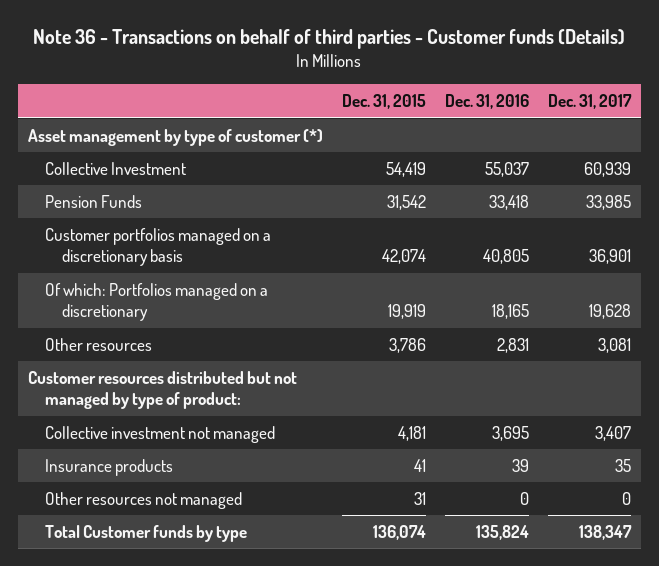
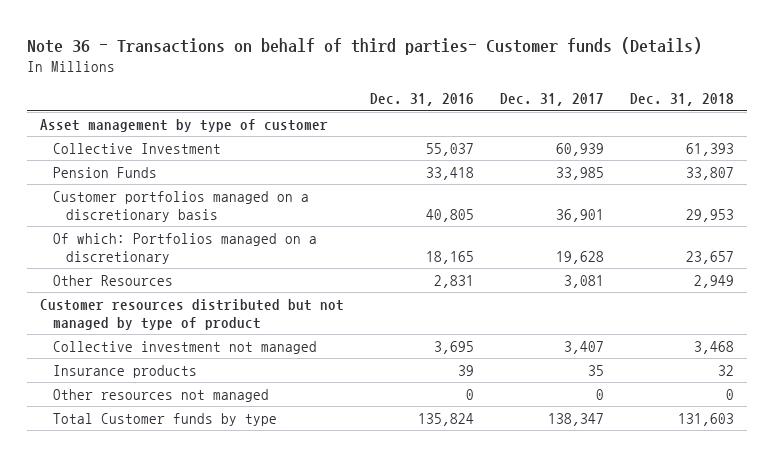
- Note 36 - Transactions on behalf of third parties - Customer funds (Details)
+ Note 36 - Transactions on behalf of third parties- Customer funds (Details)
- | Dec. 31, 2015 | Dec. 31, 2016 | Dec. 31, 2017
+ | Dec. 31, 2016 | Dec. 31, 2017 | Dec. 31, 2018
- Asset management by type of customer (*)
+ Asset management by type of customer
- Other resources | 3,786 | 2,831 | 3,081
- Customer resources distributed but not managed by type of product:
+ Other Resources | 2,831 | 3,081 | 2,949
+ Customer resources distributed but not managed by type of product

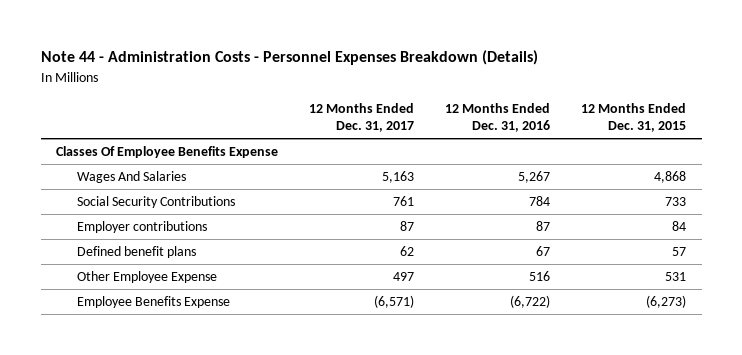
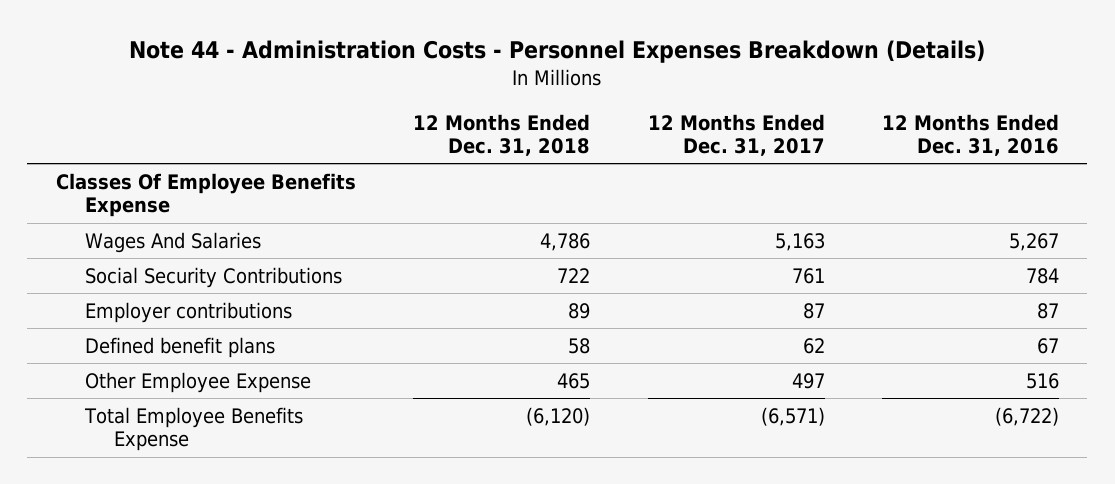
- | 12 Months Ended Dec. 31, 2017 | 12 Months Ended Dec. 31, 2016 | 12 Months Ended Dec. 31, 2015
+ | 12 Months Ended Dec. 31, 2018 | 12 Months Ended Dec. 31, 2017 | 12 Months Ended Dec. 31, 2016
- Employee Benefits Expense | (6,571) | (6,722) | (6,273)
+ Total Employee Benefits Expense | (6,120) | (6,571) | (6,722)

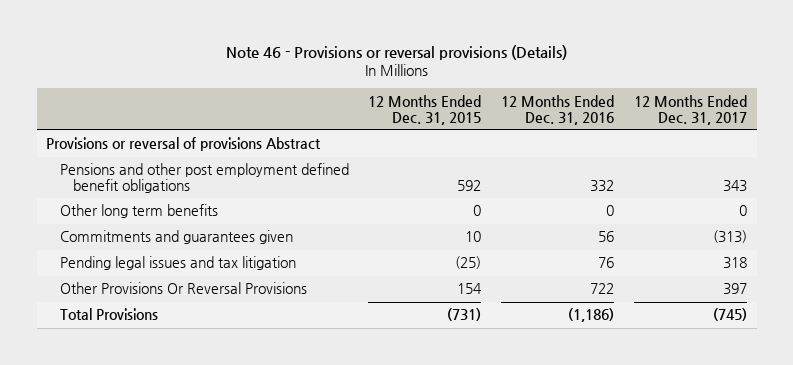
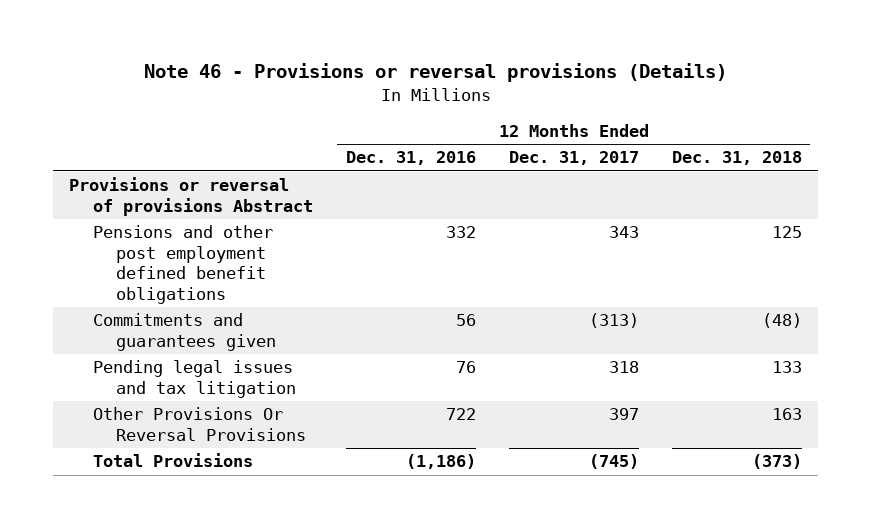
- | 12 Months Ended Dec. 31, 2015 | 12 Months Ended Dec. 31, 2016 | 12 Months Ended Dec. 31, 2017
+ | 12 Months Ended Dec. 31, 2016 | 12 Months Ended Dec. 31, 2017 | 12 Months Ended Dec. 31, 2018
- Other long term benefits | 0 | 0 | 0

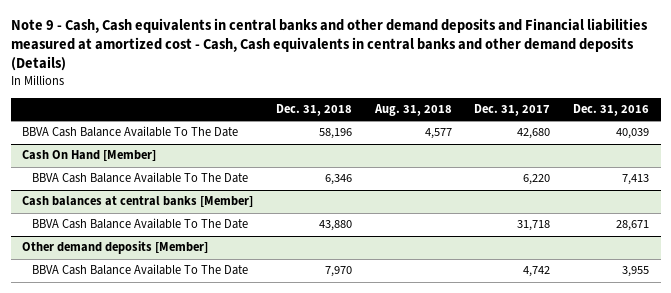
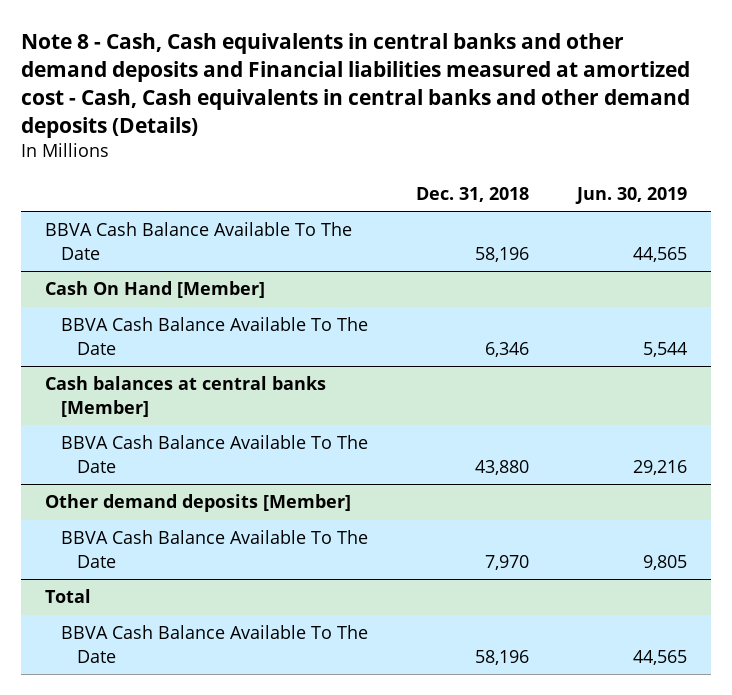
- Note 9 - Cash, Cash equivalents in central banks and other demand deposits and Financial liabilities measured at amortized cost - Cash, Cash equivalents in central banks and other demand deposits (Details)
+ Note 8 - Cash, Cash equivalents in central banks and other demand deposits and Financial liabilities measured at amortized cost - Cash, Cash equivalents in central banks and other demand deposits (Details)
- | Dec. 31, 2018 | Aug. 31, 2018 | Dec. 31, 2017 | Dec. 31, 2016
+ | Dec. 31, 2018 | Jun. 30, 2019
+ Total
+ BBVA Cash Balance Available To The Date | 58,196 | 44,565

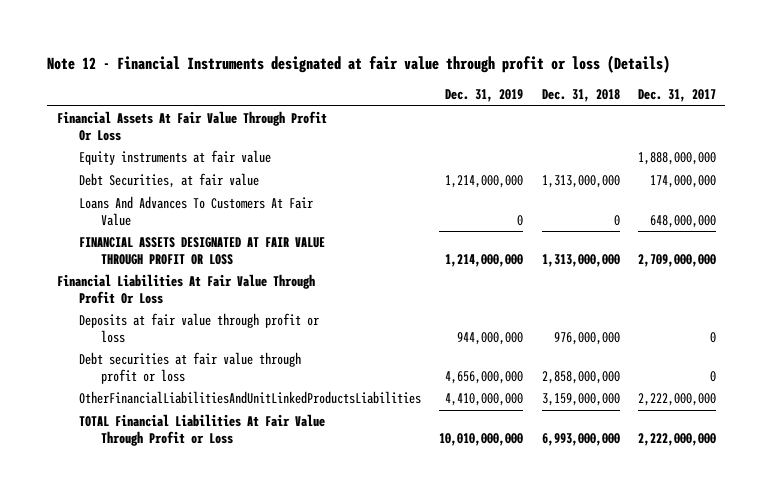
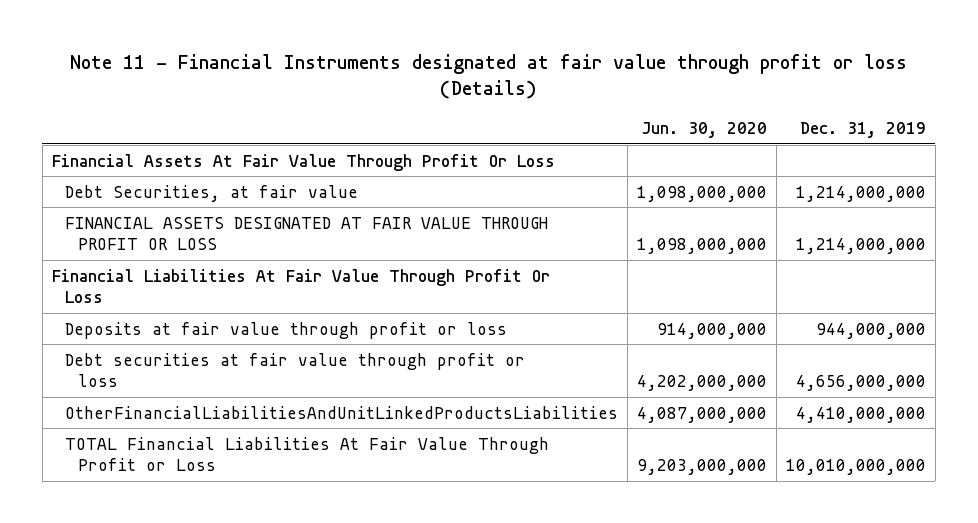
- Note 12 - Financial Instruments designated at fair value through profit or loss (Details)
+ Note 11 - Financial Instruments designated at fair value through profit or loss (Details)
- | Dec. 31, 2019 | Dec. 31, 2018 | Dec. 31, 2017
+ | Jun. 30, 2020 | Dec. 31, 2019
- Equity instruments at fair value | | | 1,888,000,000
- Loans And Advances To Customers At Fair Value | 0 | 0 | 648,000,000

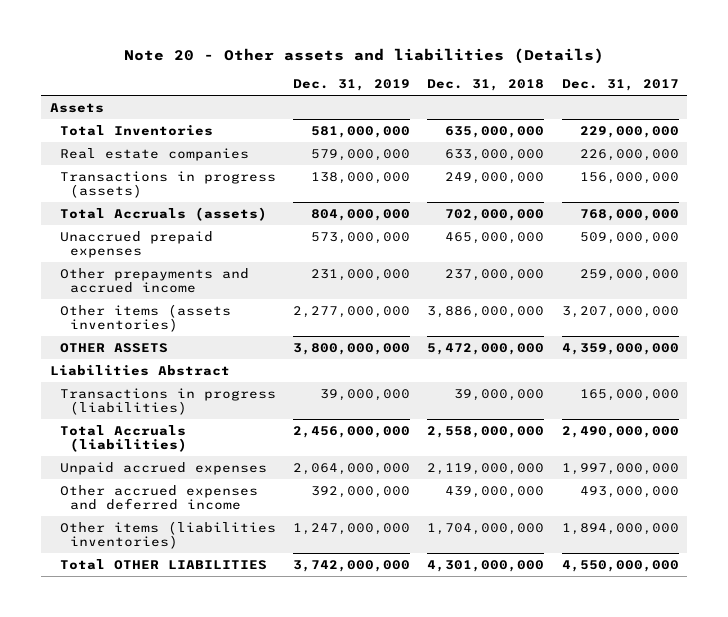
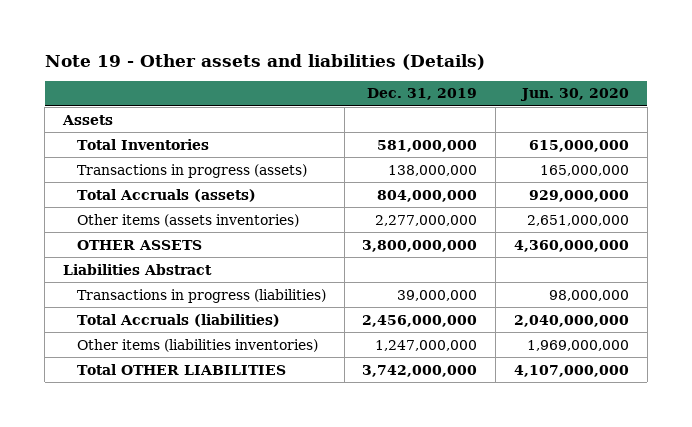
- Note 20 - Other assets and liabilities (Details)
+ Note 19 - Other assets and liabilities (Details)
- | Dec. 31, 2019 | Dec. 31, 2018 | Dec. 31, 2017
+ | Dec. 31, 2019 | Jun. 30, 2020
- Real estate companies | 579,000,000 | 633,000,000 | 226,000,000
- Unaccrued prepaid expenses | 573,000,000 | 465,000,000 | 509,000,000
- Other prepayments and accrued income | 231,000,000 | 237,000,000 | 259,000,000
- Unpaid accrued expenses | 2,064,000,000 | 2,119,000,000 | 1,997,000,000
- Other accrued expenses and deferred income | 392,000,000 | 439,000,000 | 493,000,000

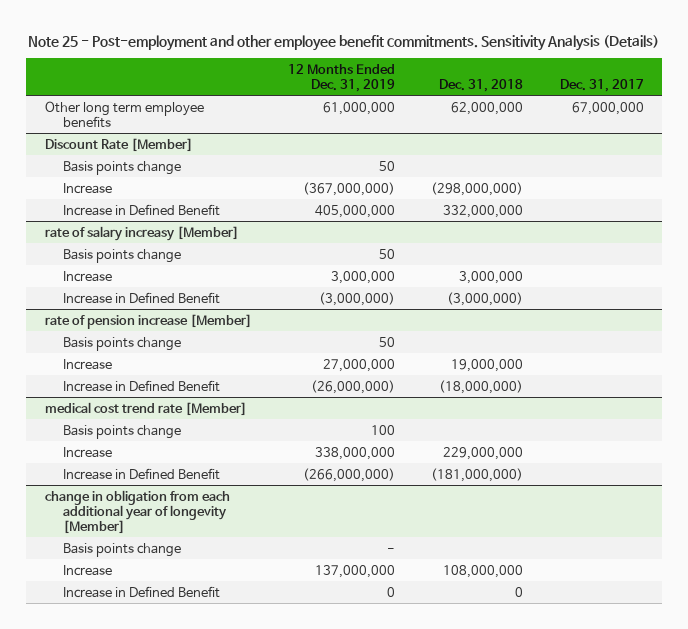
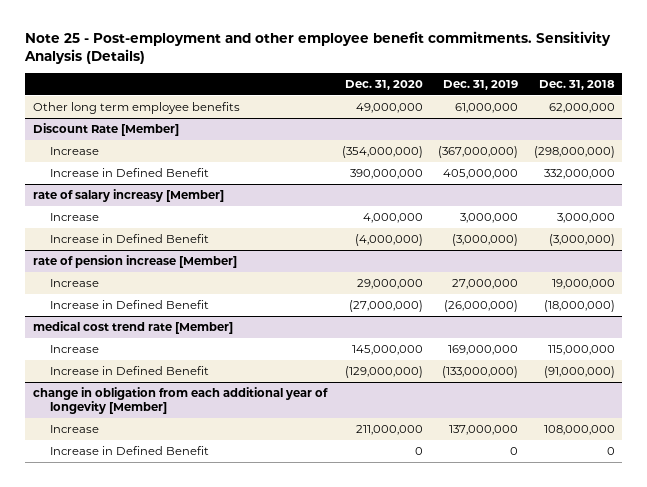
- | 12 Months Ended Dec. 31, 2019 | Dec. 31, 2018 | Dec. 31, 2017
+ | Dec. 31, 2020 | Dec. 31, 2019 | Dec. 31, 2018
@ Discount Rate [Member]
- Basis points change | 50 | |
@ rate of salary increasy [Member]
- Basis points change | 50 | |
@ rate of pension increase [Member]
- Basis points change | 50 | |
@ medical cost trend rate [Member]
- Basis points change | 100 | |
- Increase | 338,000,000 | 229,000,000 |
- Increase in Defined Benefit | (266,000,000) | (181,000,000) |
+ Increase | 145,000,000 | 169,000,000 | 115,000,000
+ Increase in Defined Benefit | (129,000,000) | (133,000,000) | (91,000,000)
@ change in obligation from each additional year of longevity [Member]
- Basis points change | - | |

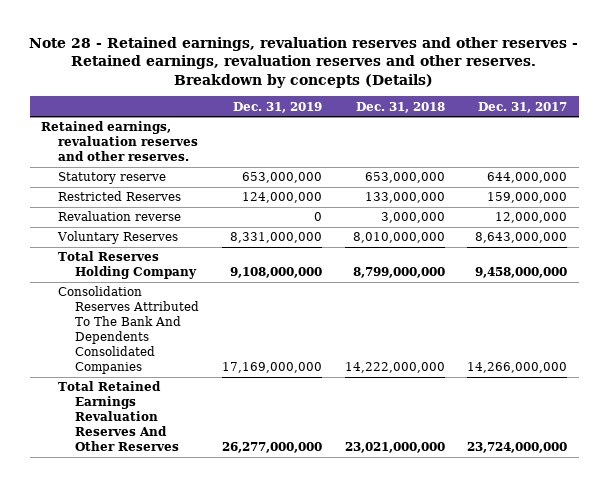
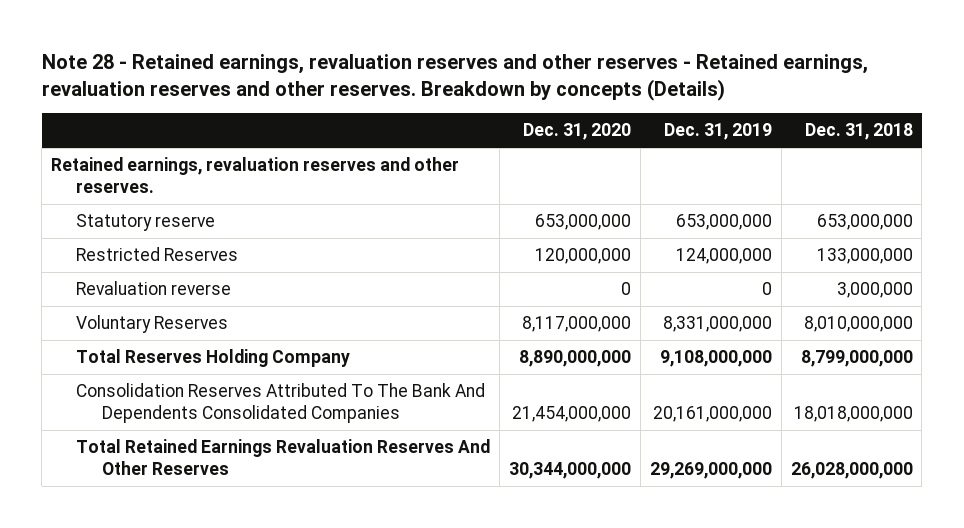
- | Dec. 31, 2019 | Dec. 31, 2018 | Dec. 31, 2017
+ | Dec. 31, 2020 | Dec. 31, 2019 | Dec. 31, 2018
- Consolidation Reserves Attributed To The Bank And Dependents Consolidated Companies | 17,169,000,000 | 14,222,000,000 | 14,266,000,000
- Total Retained Earnings Revaluation Reserves And Other Reserves | 26,277,000,000 | 23,021,000,000 | 23,724,000,000
+ Consolidation Reserves Attributed To The Bank And Dependents Consolidated Companies | 21,454,000,000 | 20,161,000,000 | 18,018,000,000
+ Total Retained Earnings Revaluation Reserves And Other Reserves | 30,344,000,000 | 29,269,000,000 | 26,028,000,000

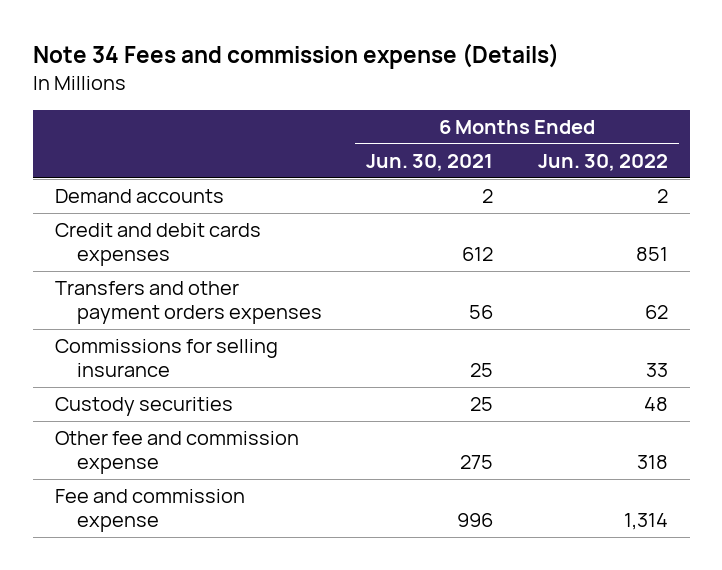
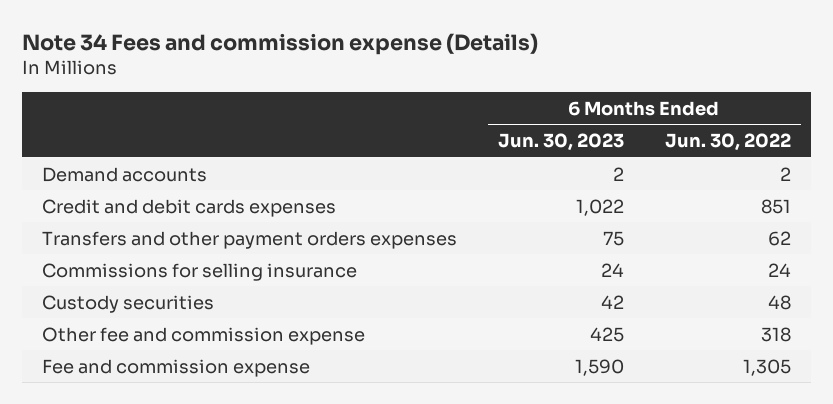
- | 6 Months Ended Jun. 30, 2021 | 6 Months Ended Jun. 30, 2022
+ | 6 Months Ended Jun. 30, 2023 | 6 Months Ended Jun. 30, 2022
- Commissions for selling insurance | 25 | 33
+ Commissions for selling insurance | 24 | 24
- Fee and commission expense | 996 | 1,314
+ Fee and commission expense | 1,590 | 1,305

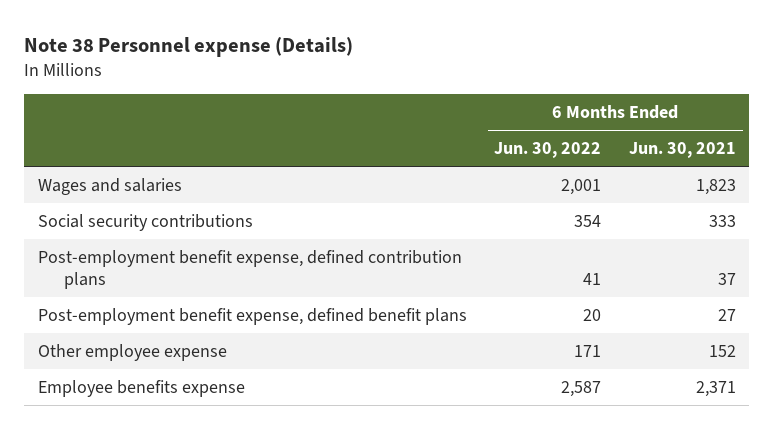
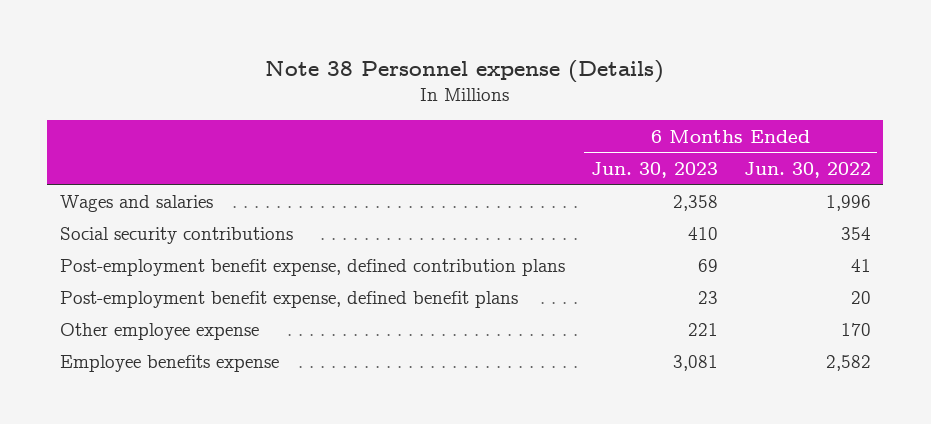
- | 6 Months Ended Jun. 30, 2022 | 6 Months Ended Jun. 30, 2021
+ | 6 Months Ended Jun. 30, 2023 | 6 Months Ended Jun. 30, 2022
- Wages and salaries | 2,001 | 1,823
+ Wages and salaries | 2,358 | 1,996
- Other employee expense | 171 | 152
- Employee benefits expense | 2,587 | 2,371
+ Other employee expense | 221 | 170
+ Employee benefits expense | 3,081 | 2,582

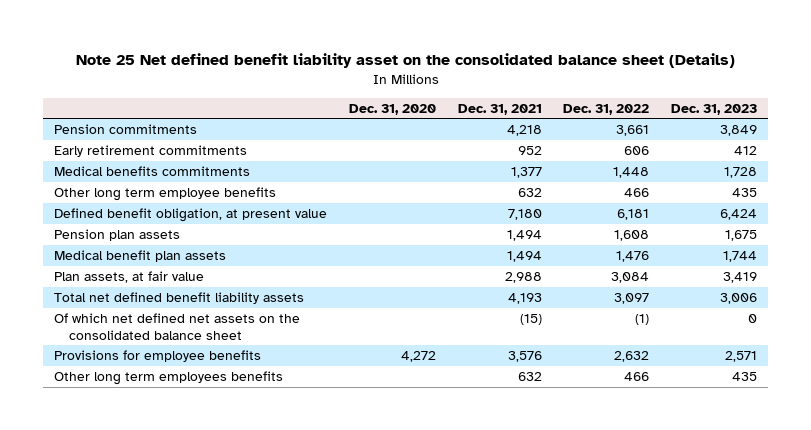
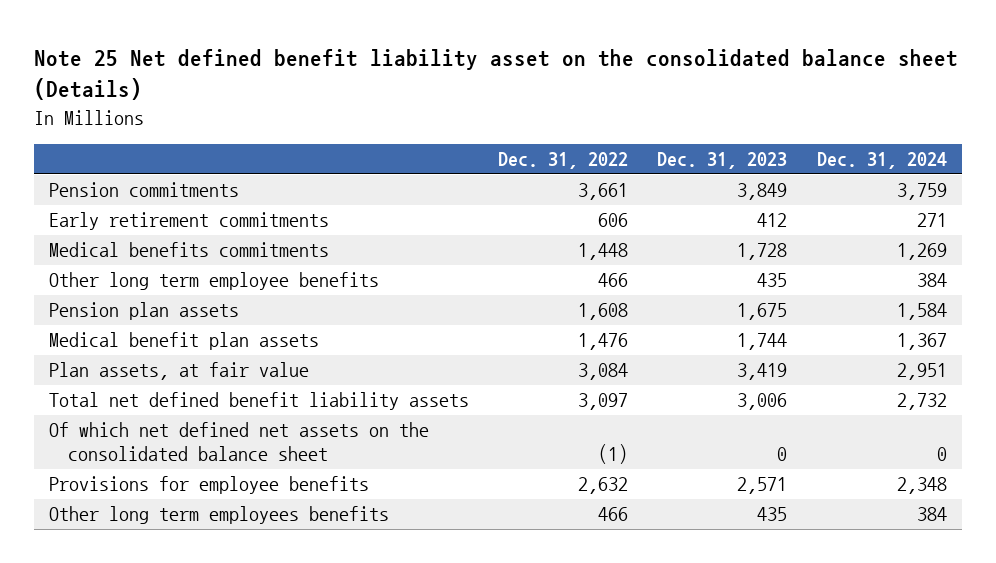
- | Dec. 31, 2020 | Dec. 31, 2021 | Dec. 31, 2022 | Dec. 31, 2023
+ | Dec. 31, 2022 | Dec. 31, 2023 | Dec. 31, 2024
- Defined benefit obligation, at present value | | 7,180 | 6,181 | 6,424

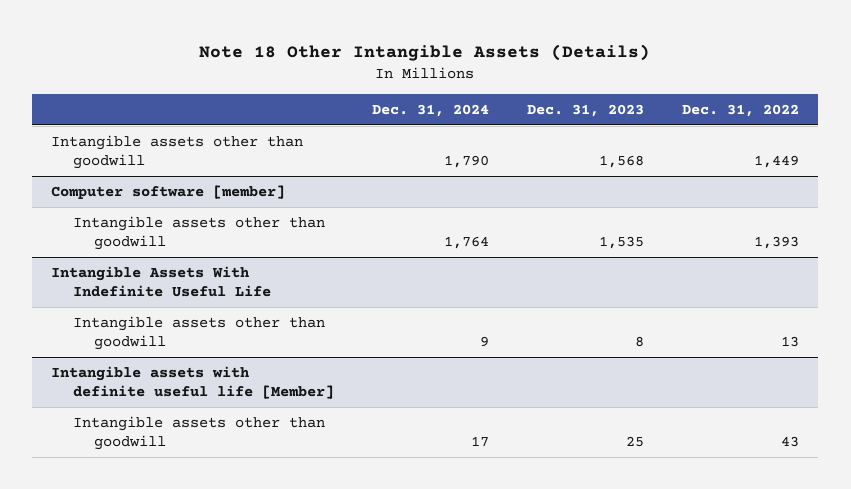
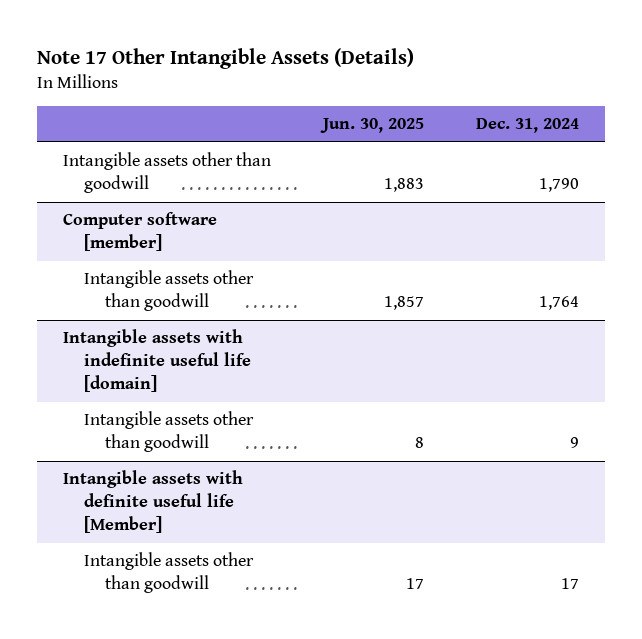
- Note 18 Other Intangible Assets (Details)
+ Note 17 Other Intangible Assets (Details)
- | Dec. 31, 2024 | Dec. 31, 2023 | Dec. 31, 2022
+ | Jun. 30, 2025 | Dec. 31, 2024
- Intangible Assets With Indefinite Useful Life
+ Intangible assets with indefinite useful life [domain]

